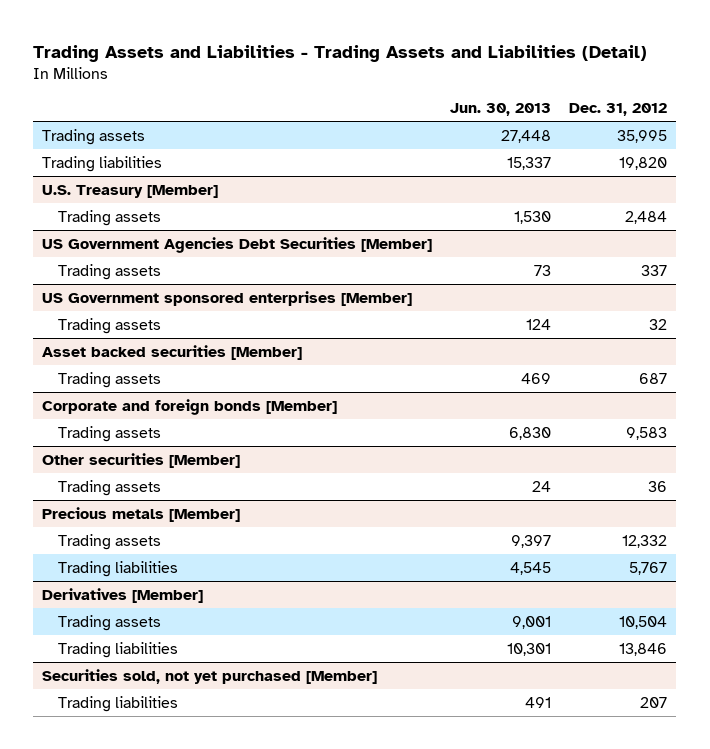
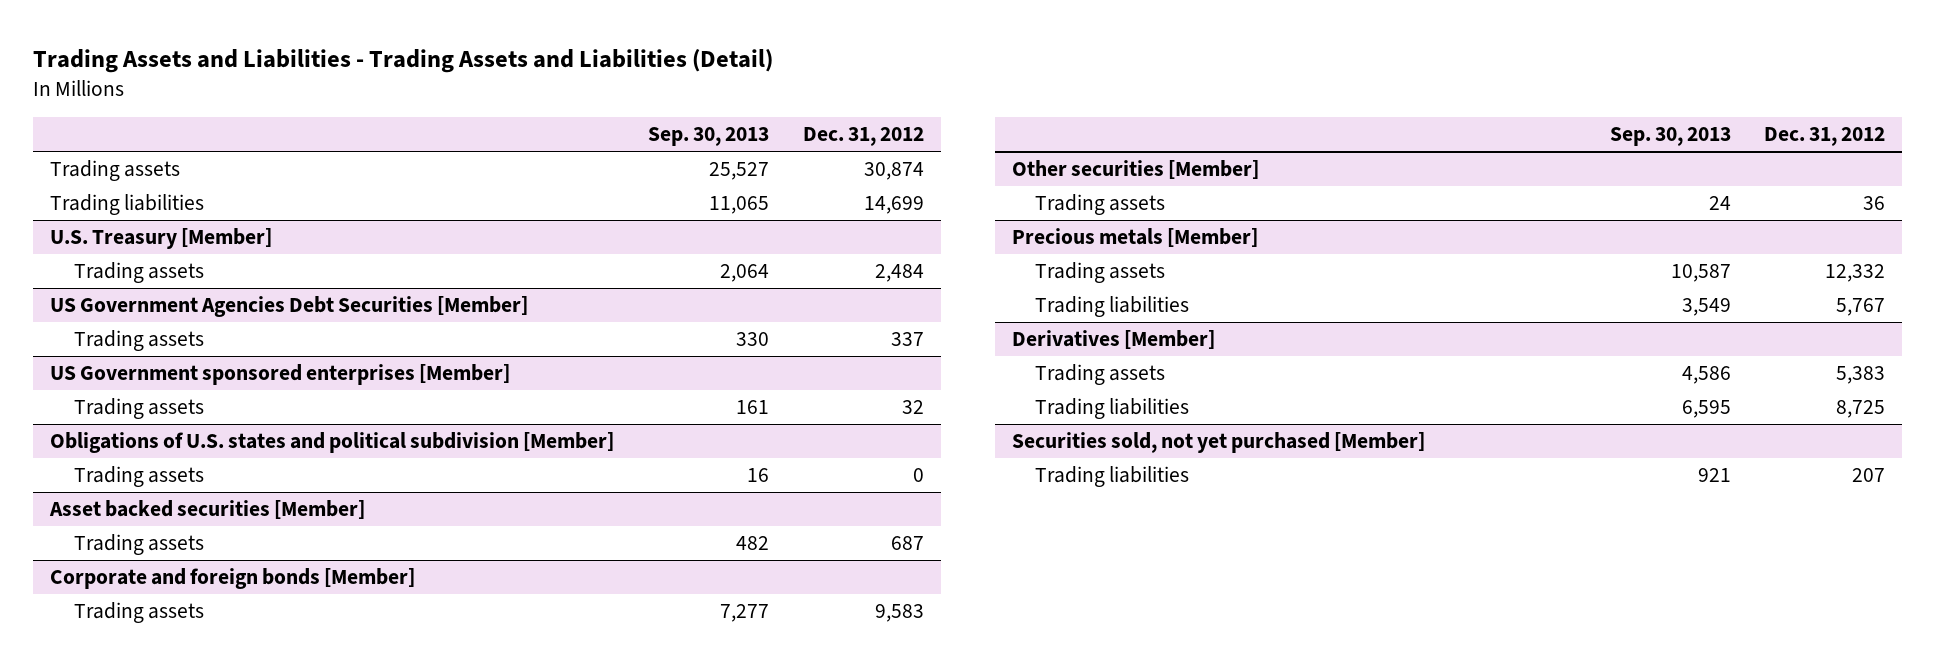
- | Jun. 30, 2013 | Dec. 31, 2012
+ | Sep. 30, 2013 | Dec. 31, 2012
- Trading assets | 27,448 | 35,995
- Trading liabilities | 15,337 | 19,820
+ Trading assets | 25,527 | 30,874
+ Trading liabilities | 11,065 | 14,699
+ Obligations of U.S. states and political subdivision [Member]
+ Trading assets | 16 | 0
@ Derivatives [Member]
- Trading assets | 9,001 | 10,504
- Trading liabilities | 10,301 | 13,846
+ Trading assets | 4,586 | 5,383
+ Trading liabilities | 6,595 | 8,725

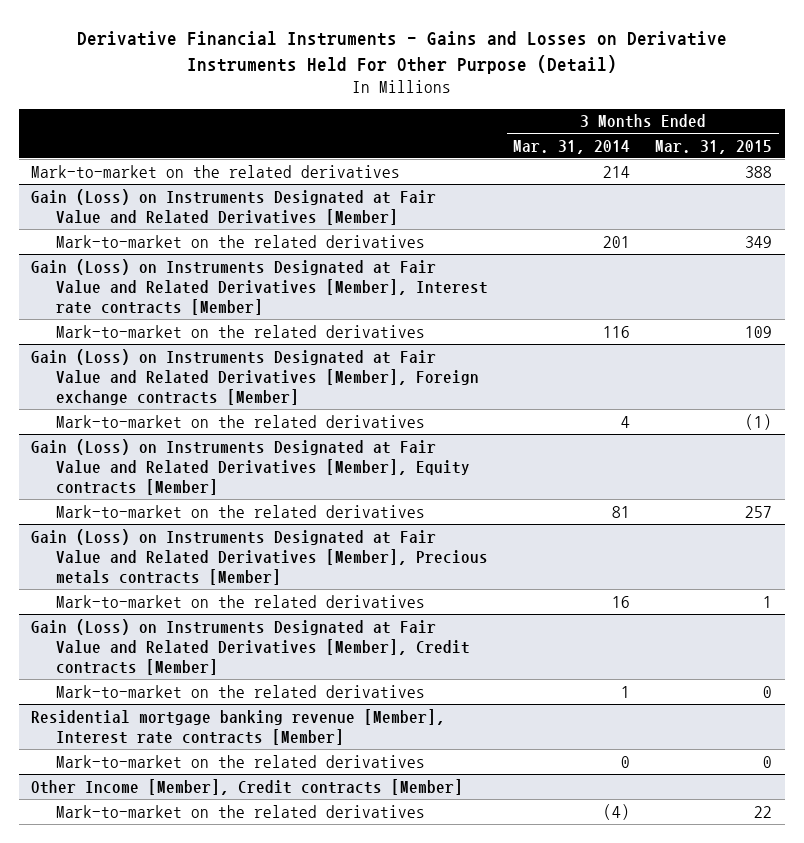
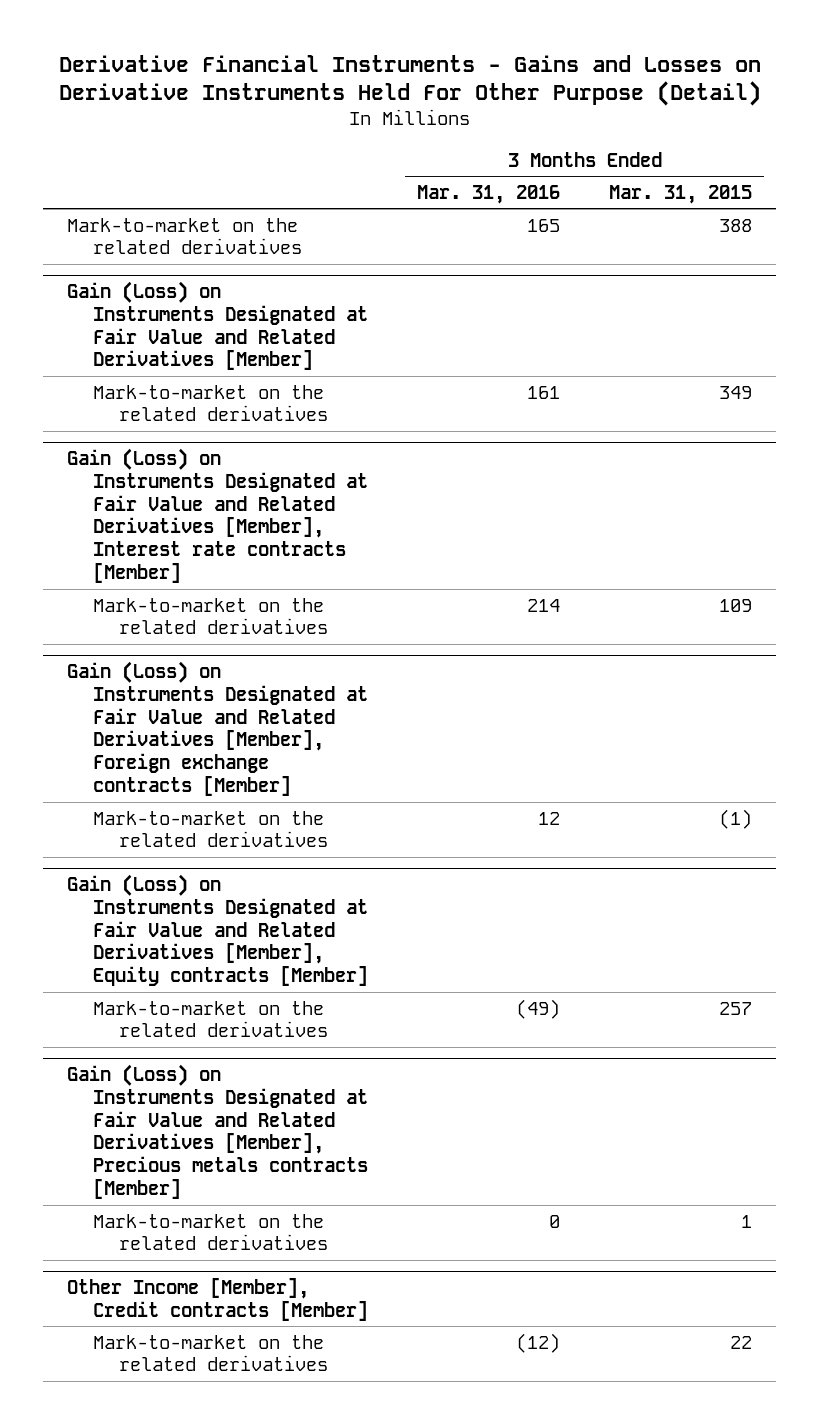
- | 3 Months Ended Mar. 31, 2014 | 3 Months Ended Mar. 31, 2015
+ | 3 Months Ended Mar. 31, 2016 | 3 Months Ended Mar. 31, 2015
- Gain (Loss) on Instruments Designated at Fair Value and Related Derivatives [Member], Credit contracts [Member]
- Mark-to-market on the related derivatives | 1 | 0
- Residential mortgage banking revenue [Member], Interest rate contracts [Member]
- Mark-to-market on the related derivatives | 0 | 0

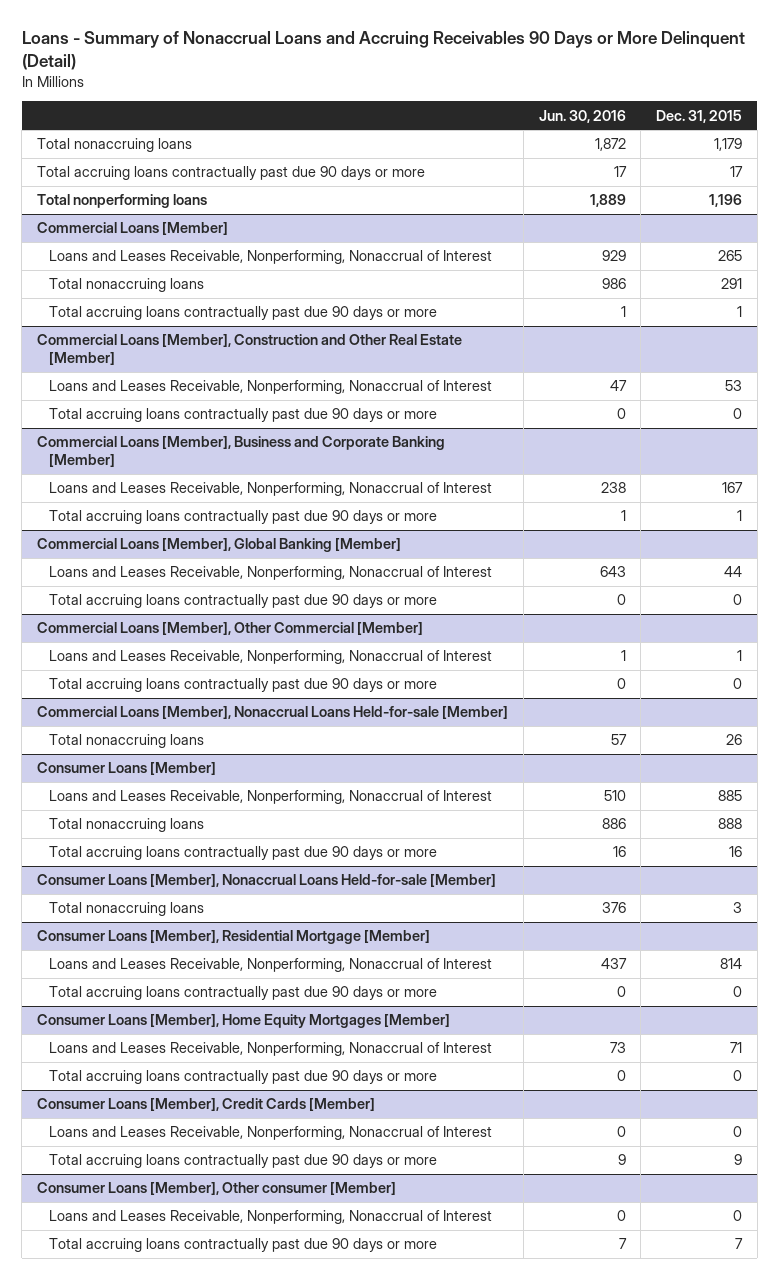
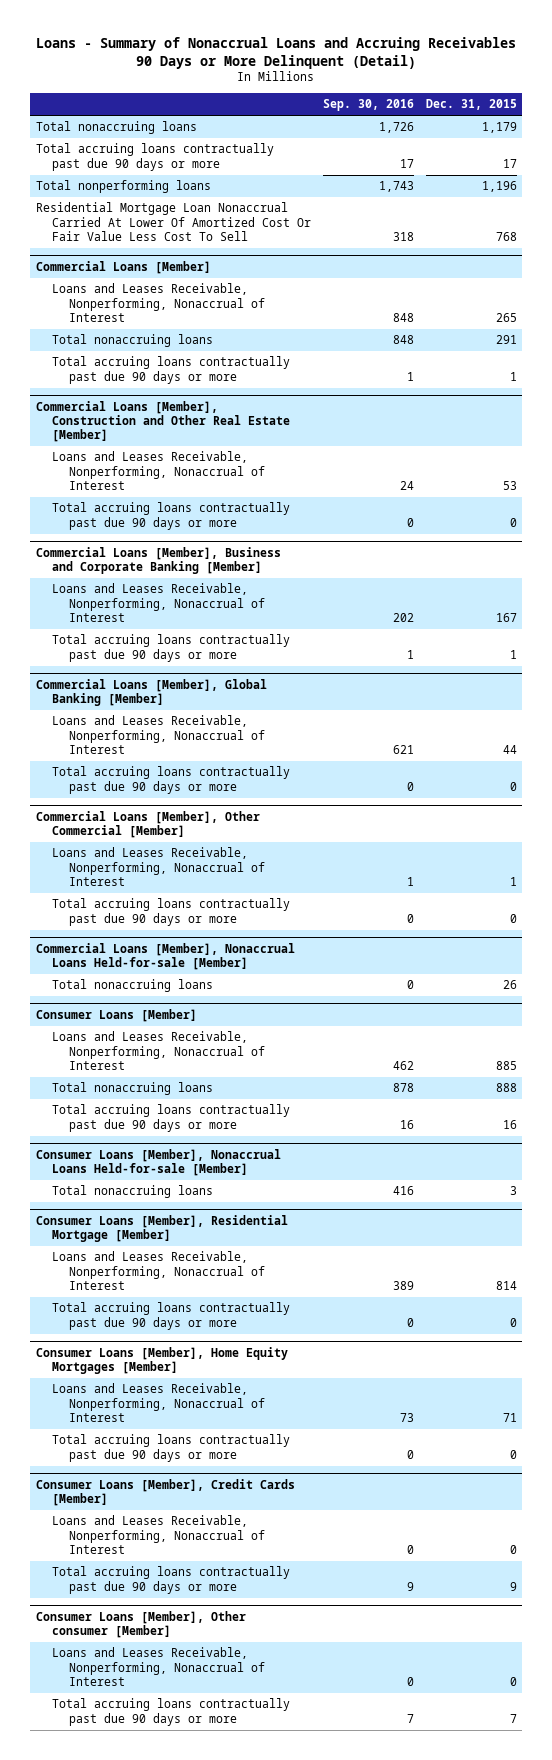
- | Jun. 30, 2016 | Dec. 31, 2015
+ | Sep. 30, 2016 | Dec. 31, 2015
+ Residential Mortgage Loan Nonaccrual Carried At Lower Of Amortized Cost Or Fair Value Less Cost To Sell | 318 | 768

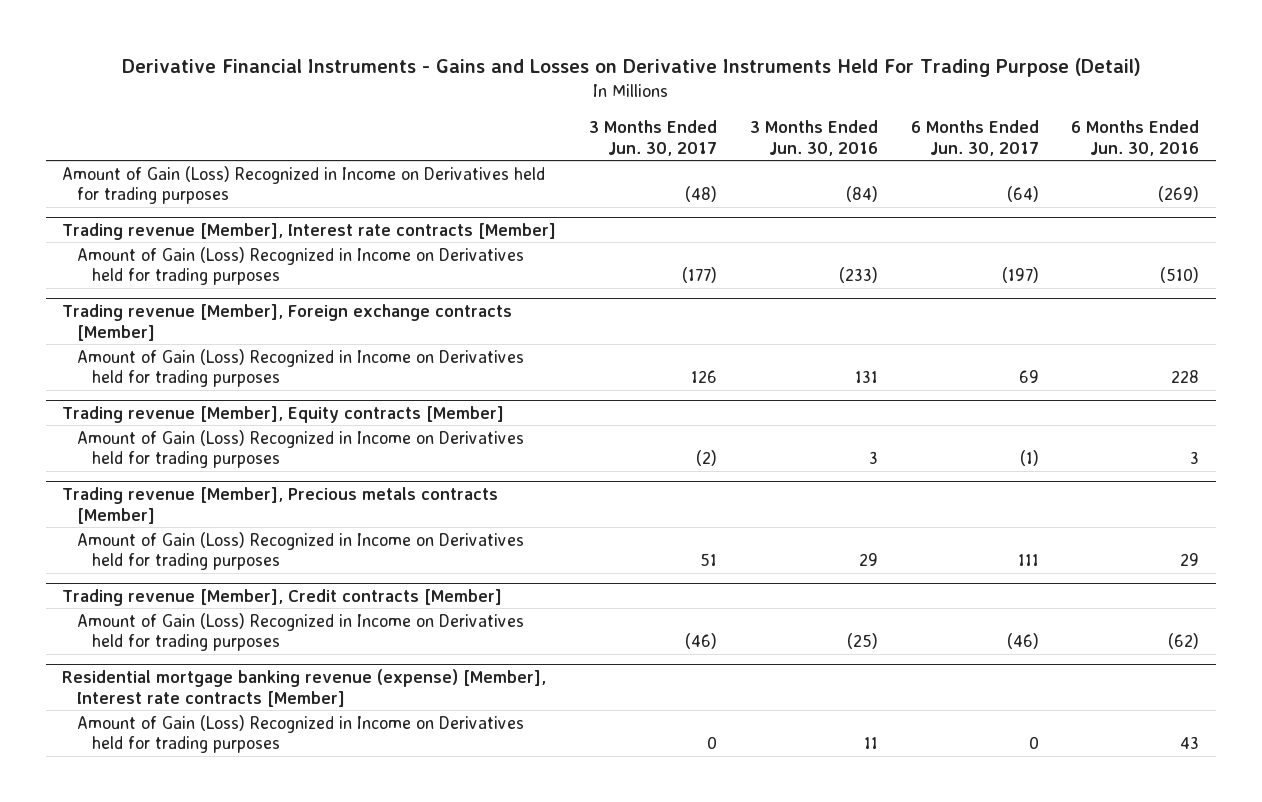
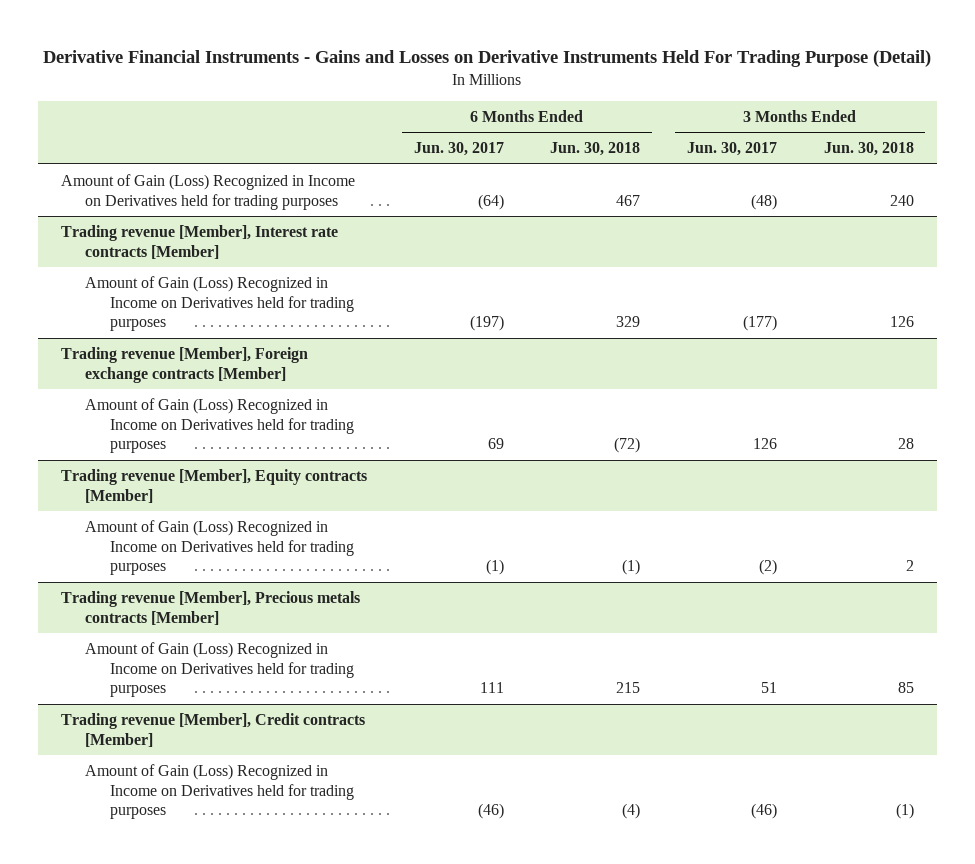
- | 3 Months Ended Jun. 30, 2017 | 3 Months Ended Jun. 30, 2016 | 6 Months Ended Jun. 30, 2017 | 6 Months Ended Jun. 30, 2016
+ | 6 Months Ended Jun. 30, 2017 | 6 Months Ended Jun. 30, 2018 | 3 Months Ended Jun. 30, 2017 | 3 Months Ended Jun. 30, 2018
- Residential mortgage banking revenue (expense) [Member], Interest rate contracts [Member]
- Amount of Gain (Loss) Recognized in Income on Derivatives held for trading purposes | 0 | 11 | 0 | 43

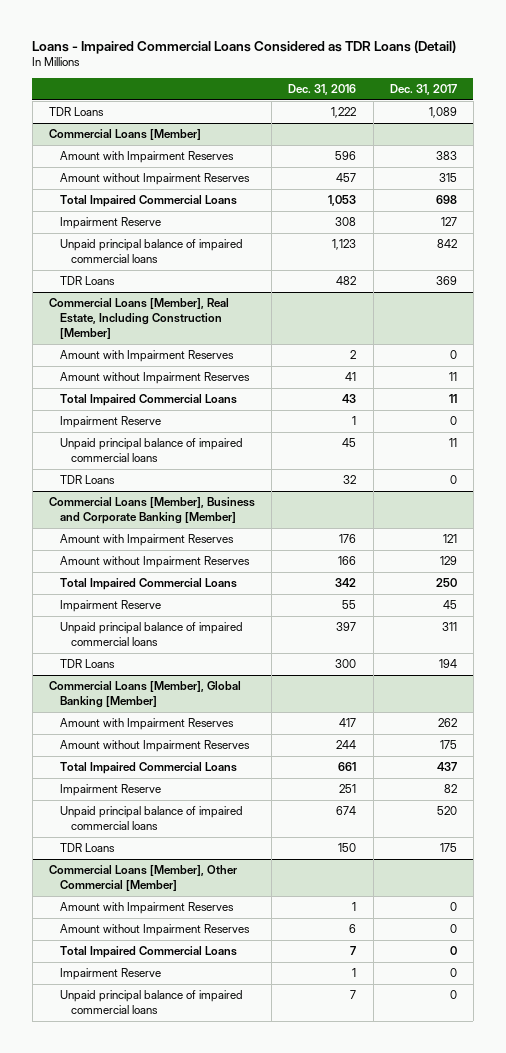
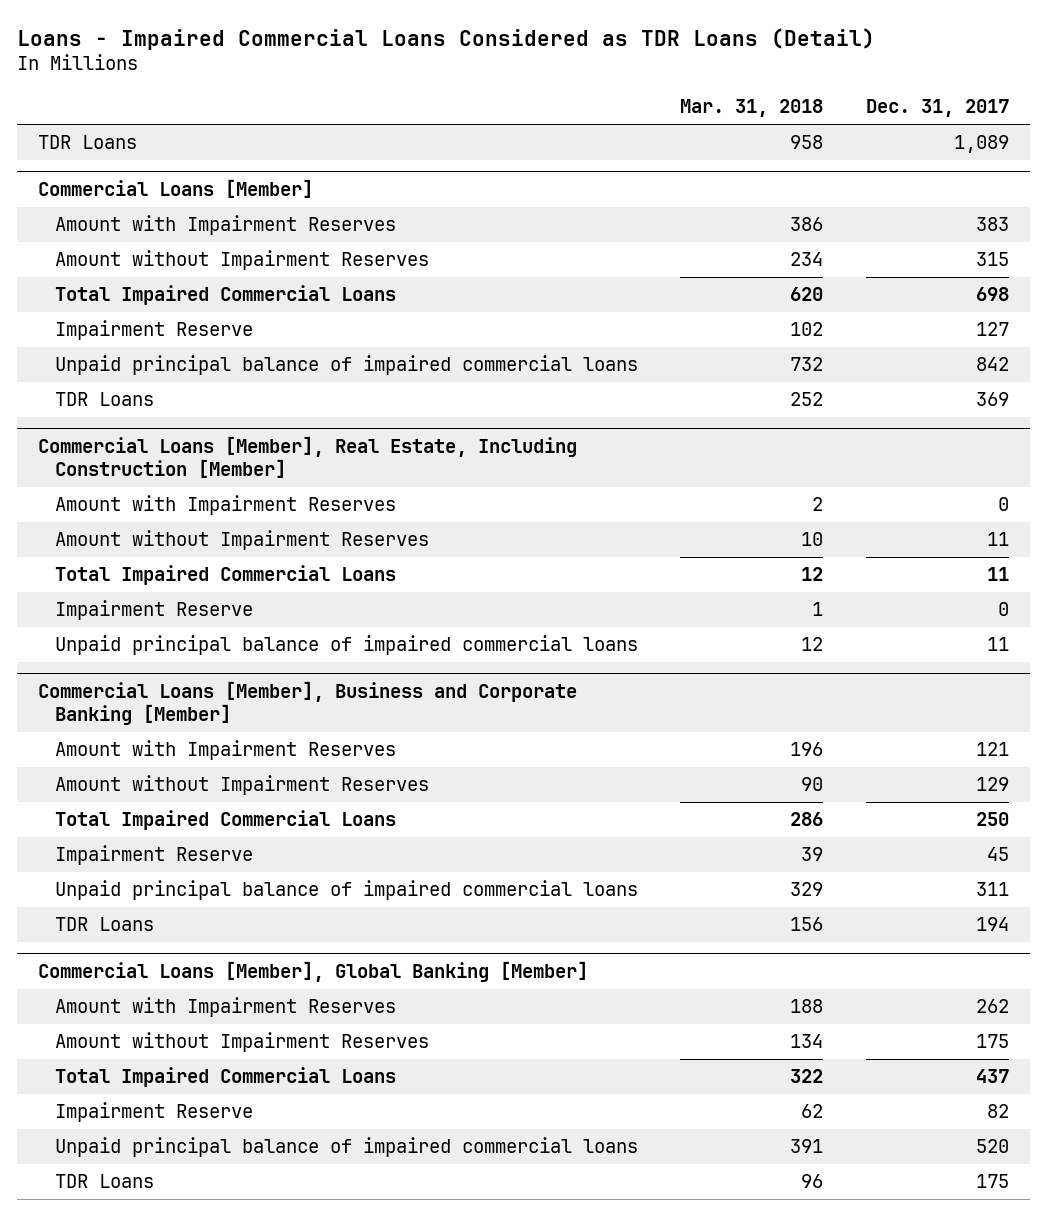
- | Dec. 31, 2016 | Dec. 31, 2017
+ | Mar. 31, 2018 | Dec. 31, 2017
@ Commercial Loans [Member], Real Estate, Including Construction [Member]
- TDR Loans | 32 | 0
- Commercial Loans [Member], Other Commercial [Member]
- Amount with Impairment Reserves | 1 | 0
- Amount without Impairment Reserves | 6 | 0
- Total Impaired Commercial Loans | 7 | 0
- Impairment Reserve | 1 | 0
- Unpaid principal balance of impaired commercial loans | 7 | 0

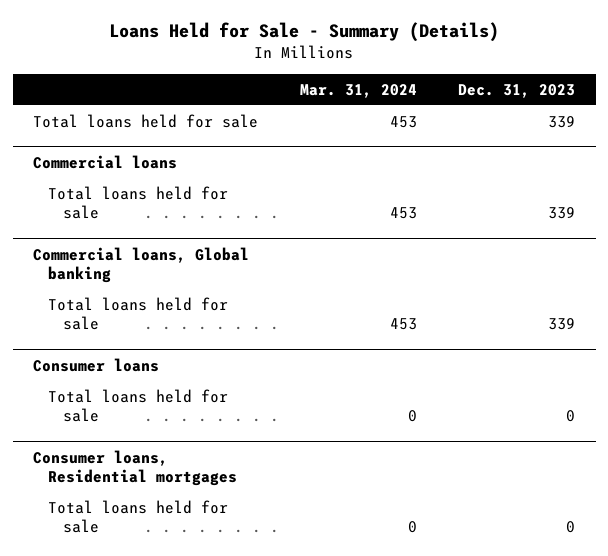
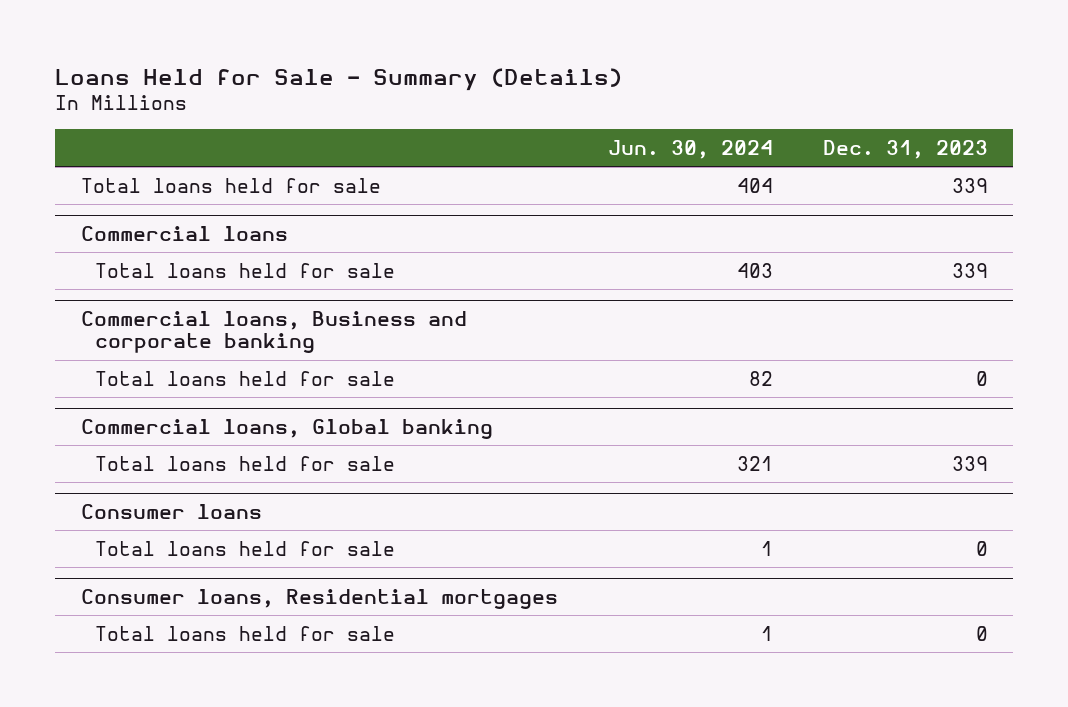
- | Mar. 31, 2024 | Dec. 31, 2023
+ | Jun. 30, 2024 | Dec. 31, 2023
+ Commercial loans, Business and corporate banking
+ Total loans held for sale | 82 | 0

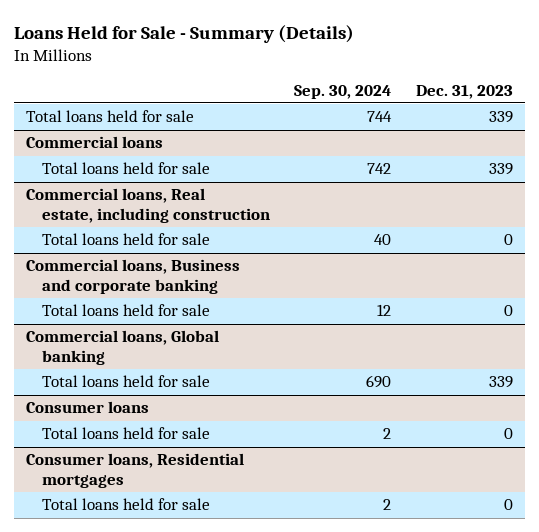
- | Jun. 30, 2024 | Dec. 31, 2023
+ | Sep. 30, 2024 | Dec. 31, 2023
+ Commercial loans, Real estate, including construction
+ Total loans held for sale | 40 | 0

